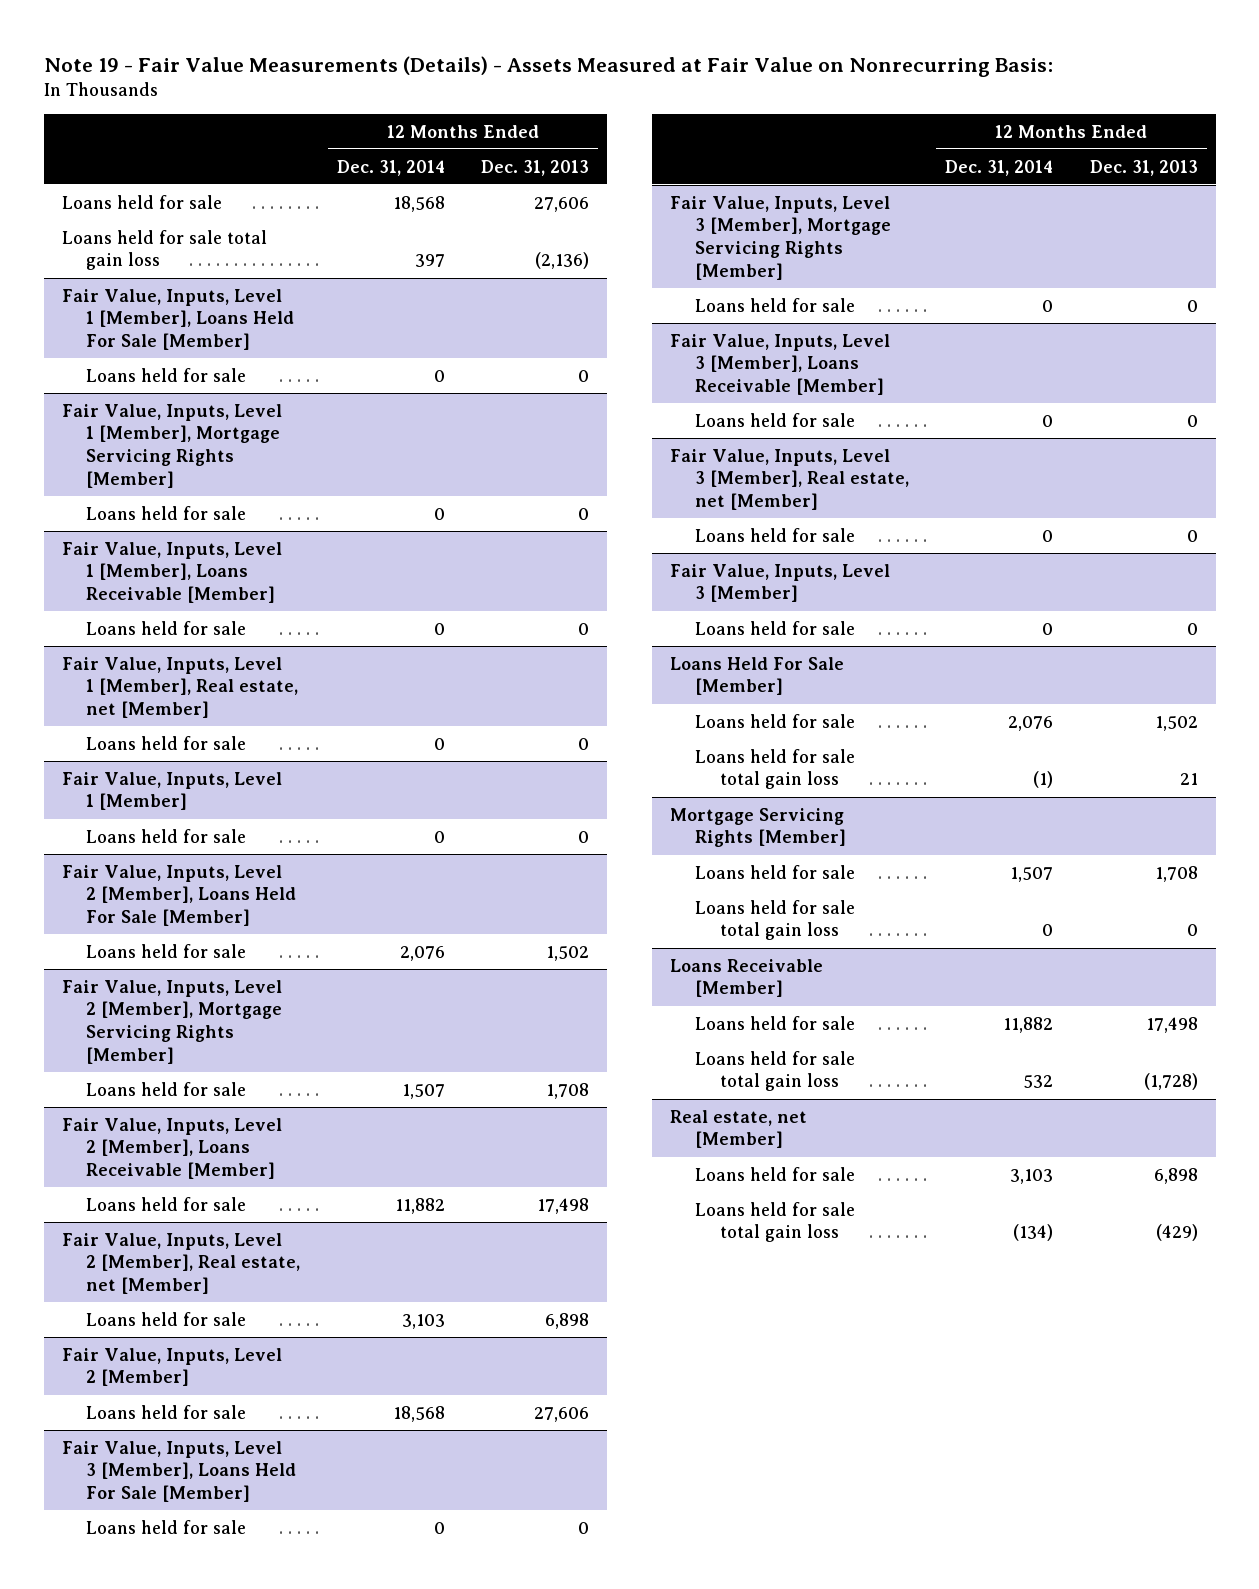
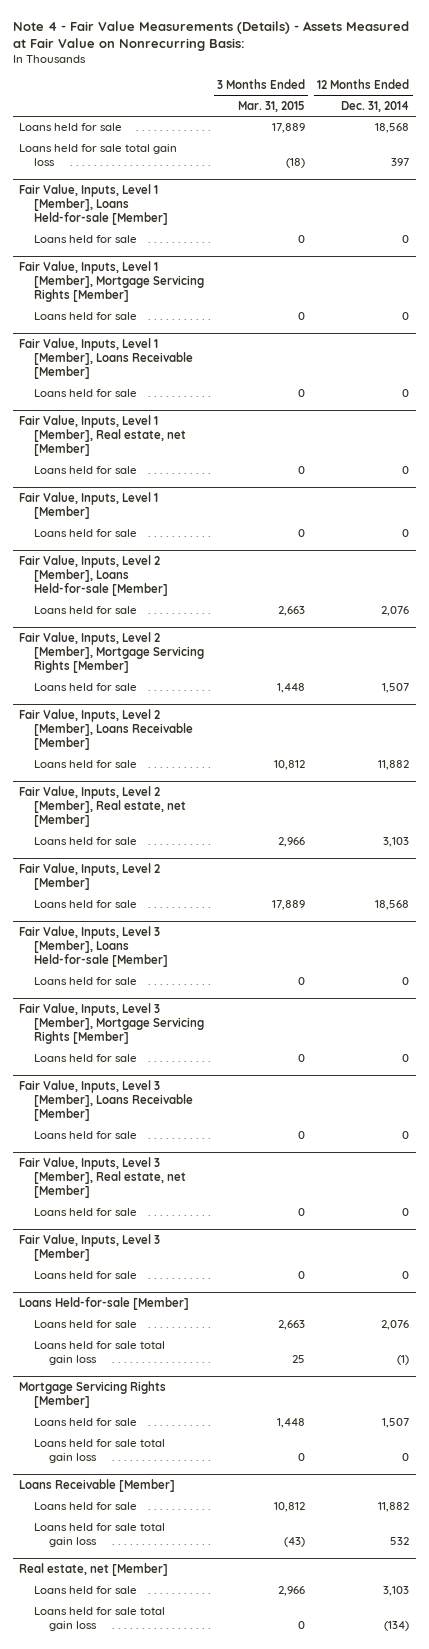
- Note 19 - Fair Value Measurements (Details) - Assets Measured at Fair Value on Nonrecurring Basis:
+ Note 4 - Fair Value Measurements (Details) - Assets Measured at Fair Value on Nonrecurring Basis:
- | 12 Months Ended Dec. 31, 2014 | 12 Months Ended Dec. 31, 2013
+ | 3 Months Ended Mar. 31, 2015 | 12 Months Ended Dec. 31, 2014
- Fair Value, Inputs, Level 1 [Member], Loans Held For Sale [Member]
+ Fair Value, Inputs, Level 1 [Member], Loans Held-for-sale [Member]
- Fair Value, Inputs, Level 2 [Member], Loans Held For Sale [Member]
+ Fair Value, Inputs, Level 2 [Member], Loans Held-for-sale [Member]
- Fair Value, Inputs, Level 3 [Member], Loans Held For Sale [Member]
+ Fair Value, Inputs, Level 3 [Member], Loans Held-for-sale [Member]
- Loans Held For Sale [Member]
+ Loans Held-for-sale [Member]

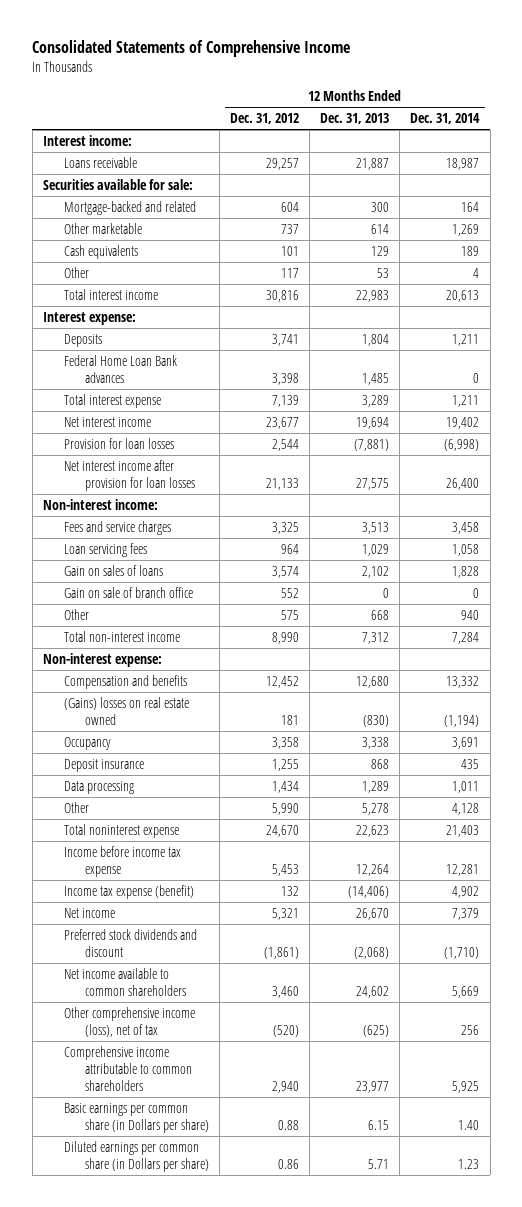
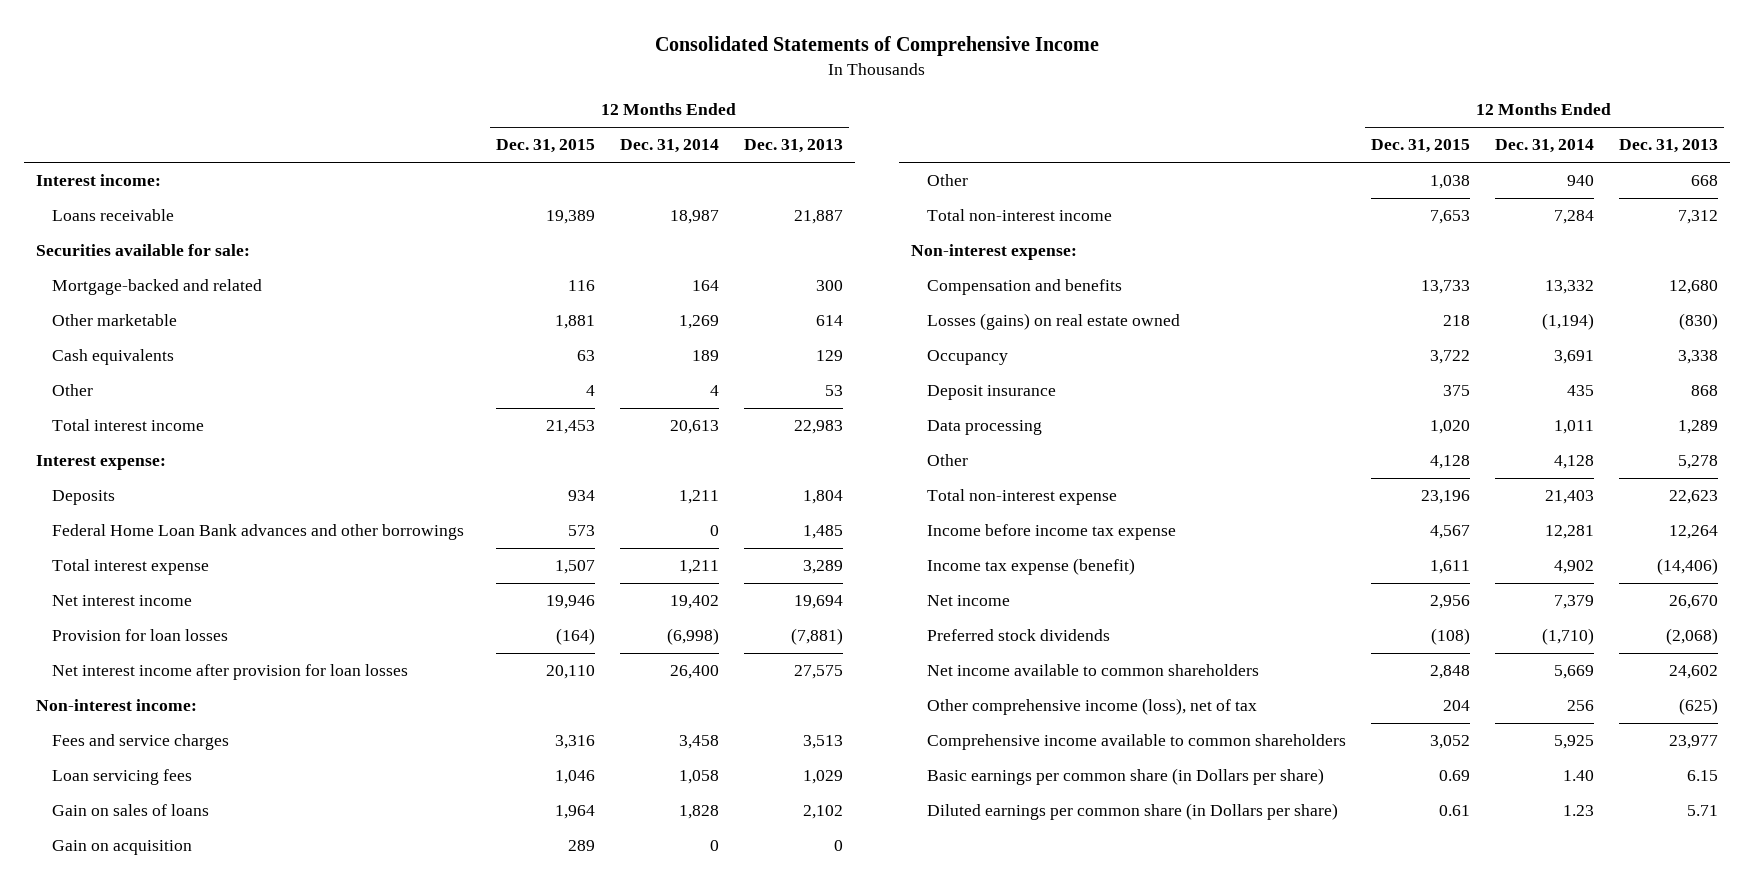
- | 12 Months Ended Dec. 31, 2012 | 12 Months Ended Dec. 31, 2013 | 12 Months Ended Dec. 31, 2014
+ | 12 Months Ended Dec. 31, 2015 | 12 Months Ended Dec. 31, 2014 | 12 Months Ended Dec. 31, 2013
- Federal Home Loan Bank advances | 3,398 | 1,485 | 0
+ Federal Home Loan Bank advances and other borrowings | 573 | 0 | 1,485
- Gain on sale of branch office | 552 | 0 | 0
+ Gain on acquisition | 289 | 0 | 0
- (Gains) losses on real estate owned | 181 | (830) | (1,194)
+ Losses (gains) on real estate owned | 218 | (1,194) | (830)
- Total noninterest expense | 24,670 | 22,623 | 21,403
+ Total non-interest expense | 23,196 | 21,403 | 22,623
- Preferred stock dividends and discount | (1,861) | (2,068) | (1,710)
+ Preferred stock dividends | (108) | (1,710) | (2,068)
- Comprehensive income attributable to common shareholders | 2,940 | 23,977 | 5,925
+ Comprehensive income available to common shareholders | 3,052 | 5,925 | 23,977

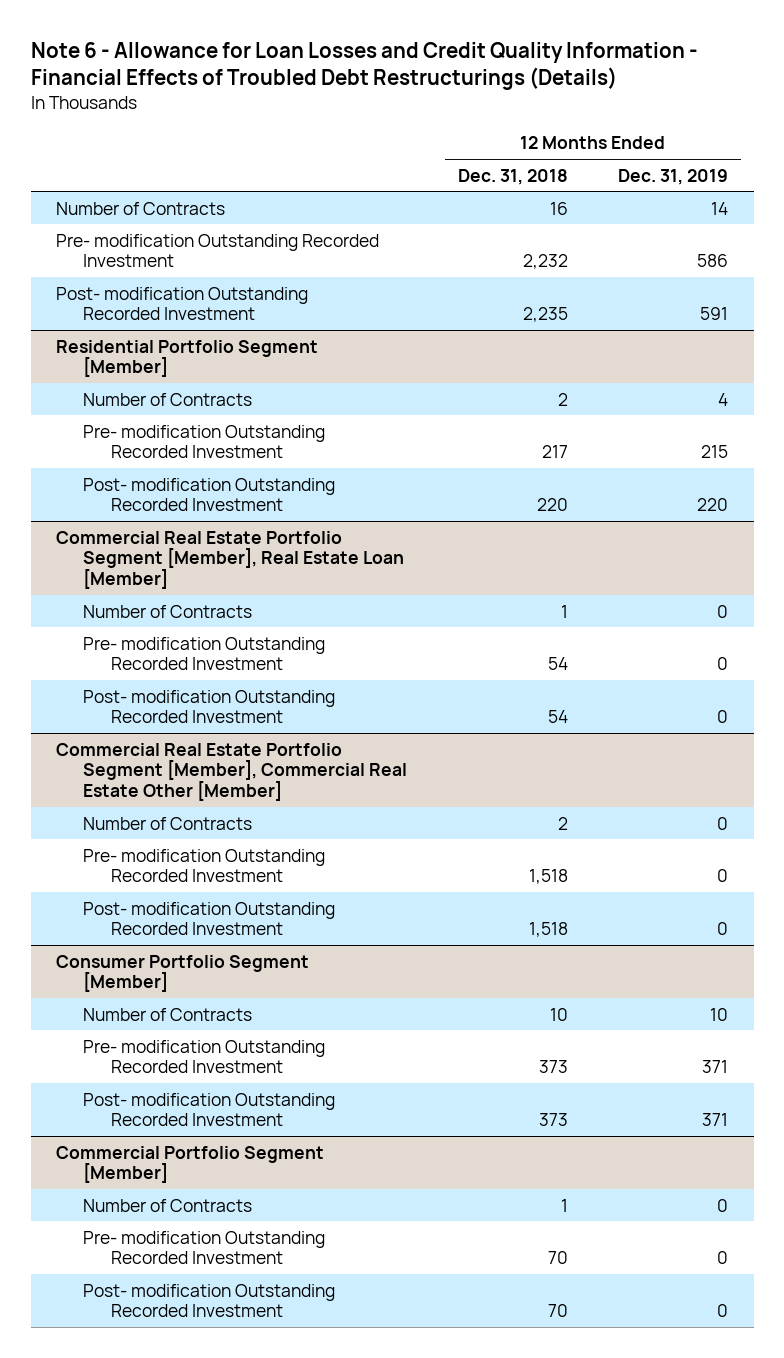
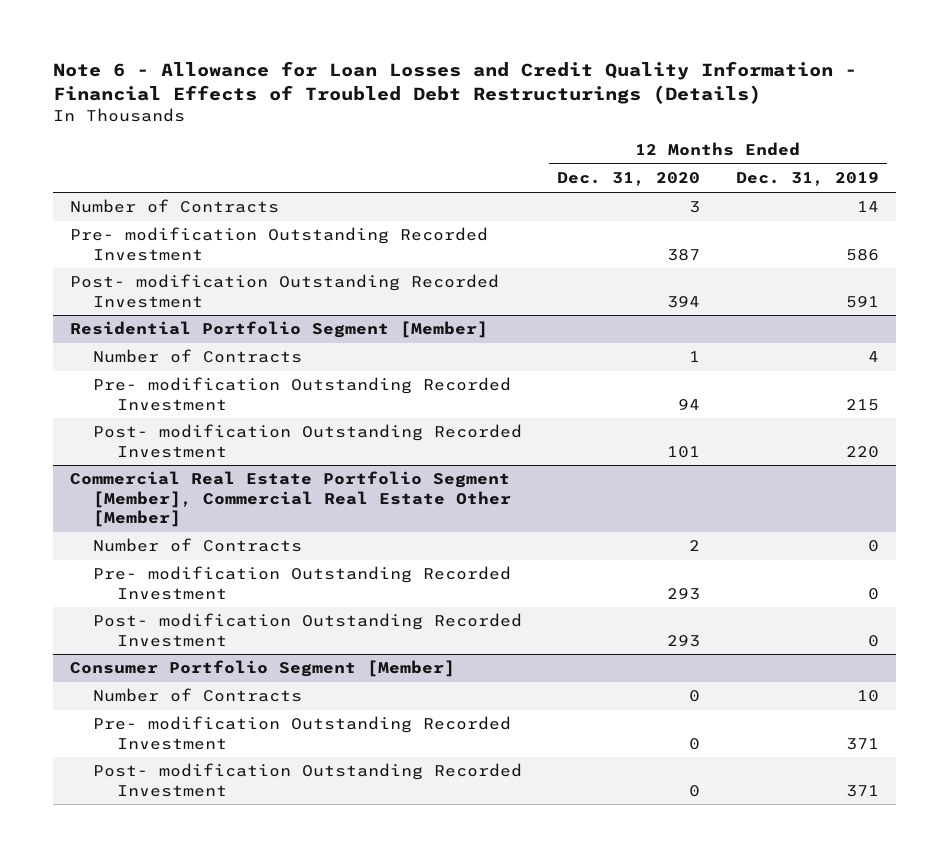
- | 12 Months Ended Dec. 31, 2018 | 12 Months Ended Dec. 31, 2019
+ | 12 Months Ended Dec. 31, 2020 | 12 Months Ended Dec. 31, 2019
- Commercial Real Estate Portfolio Segment [Member], Real Estate Loan [Member]
- Number of Contracts | 1 | 0
- Pre- modification Outstanding Recorded Investment | 54 | 0
- Post- modification Outstanding Recorded Investment | 54 | 0
- Commercial Portfolio Segment [Member]
- Number of Contracts | 1 | 0
- Pre- modification Outstanding Recorded Investment | 70 | 0
- Post- modification Outstanding Recorded Investment | 70 | 0

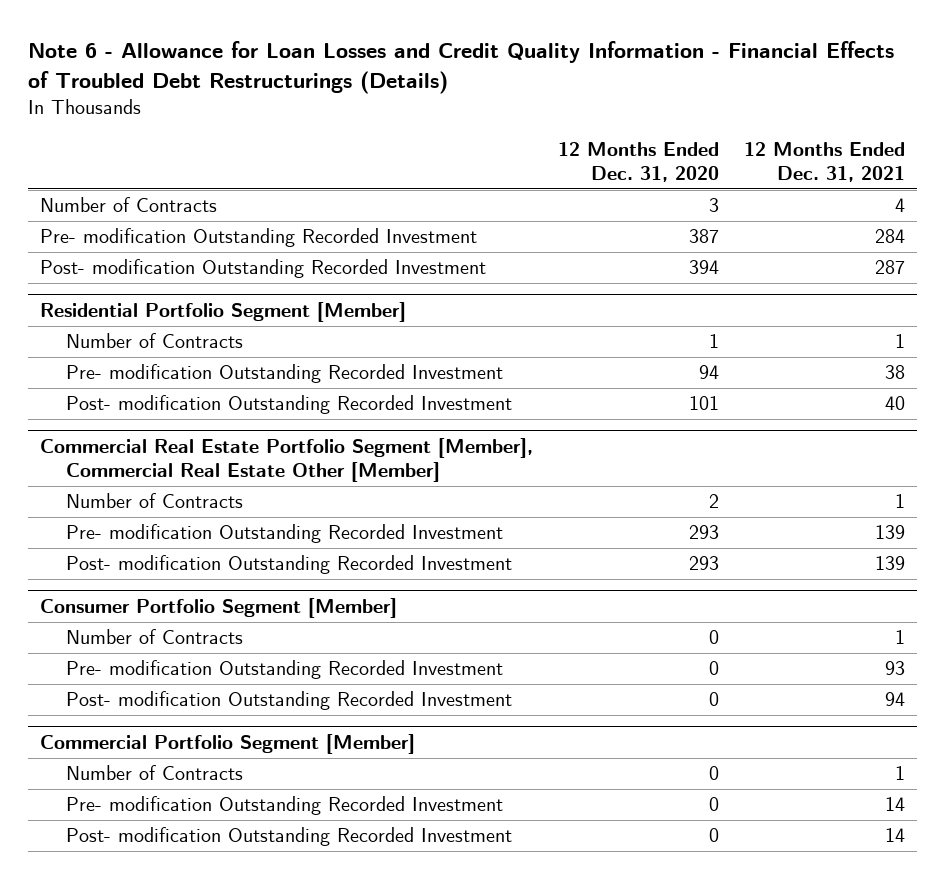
- | 12 Months Ended Dec. 31, 2020 | 12 Months Ended Dec. 31, 2019
+ | 12 Months Ended Dec. 31, 2020 | 12 Months Ended Dec. 31, 2021
+ Commercial Portfolio Segment [Member]
+ Number of Contracts | 0 | 1
+ Pre- modification Outstanding Recorded Investment | 0 | 14
+ Post- modification Outstanding Recorded Investment | 0 | 14

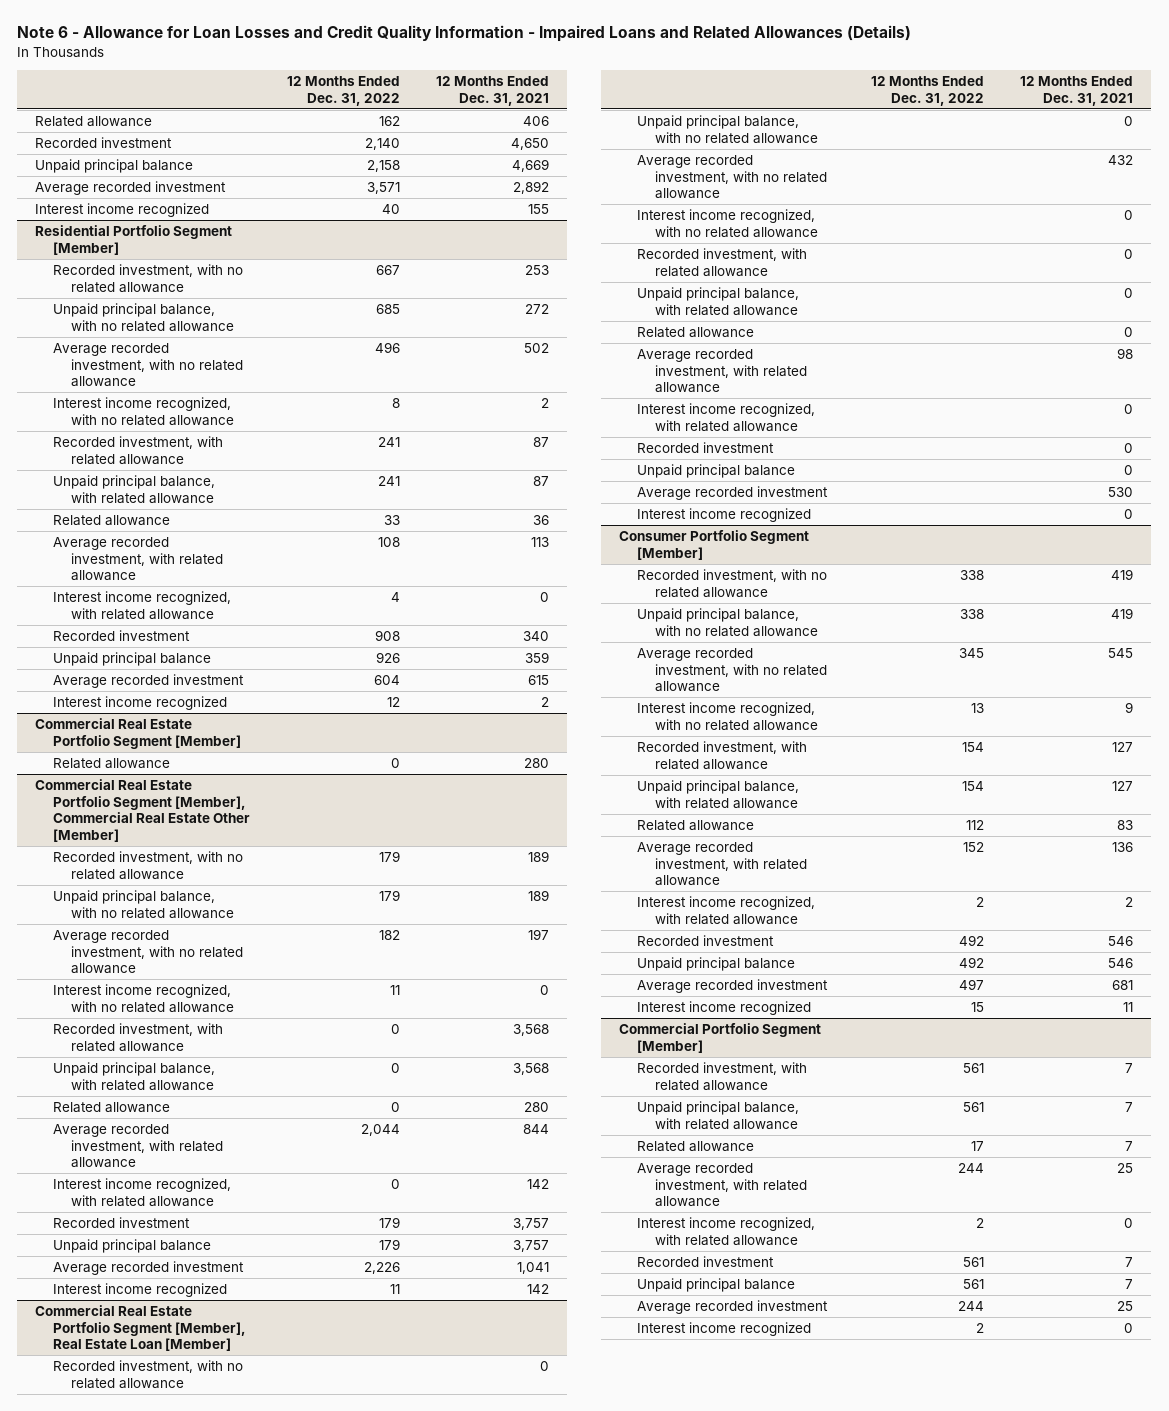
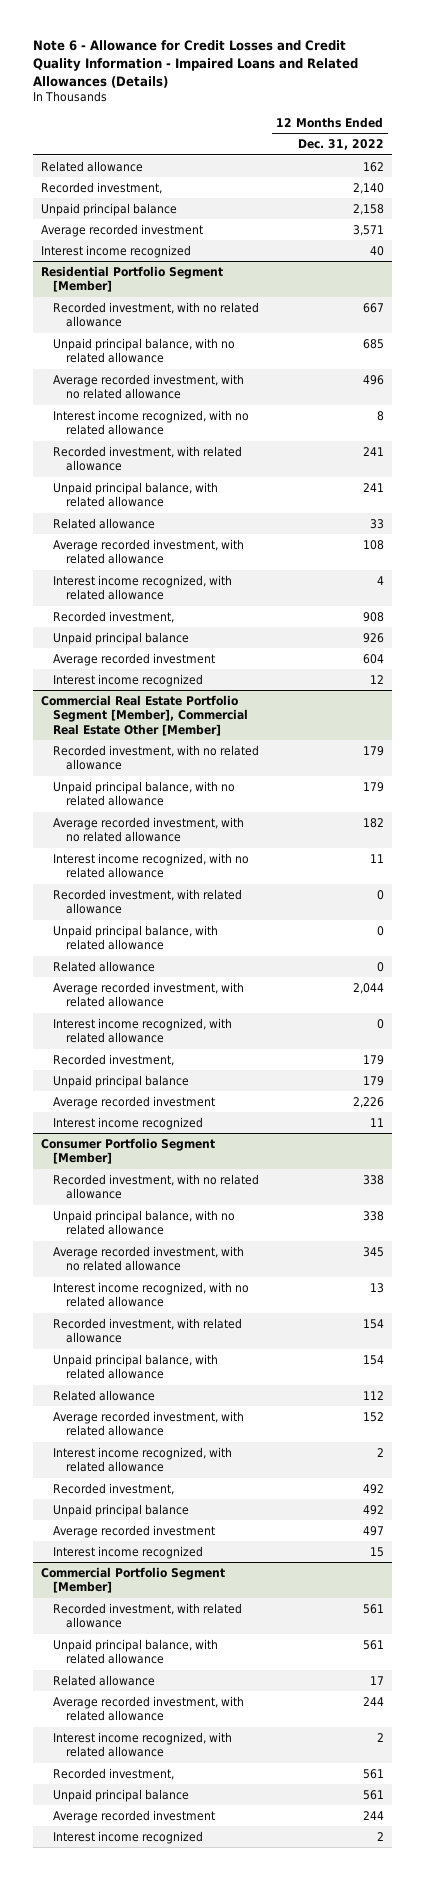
- Note 6 - Allowance for Loan Losses and Credit Quality Information - Impaired Loans and Related Allowances (Details)
+ Note 6 - Allowance for Credit Losses and Credit Quality Information - Impaired Loans and Related Allowances (Details)
- | 12 Months Ended Dec. 31, 2022 | 12 Months Ended Dec. 31, 2021
+ | 12 Months Ended Dec. 31, 2022
- Recorded investment | 2,140 | 4,650
+ Recorded investment, | 2,140
@ Residential Portfolio Segment [Member]
- Recorded investment | 908 | 340
+ Recorded investment, | 908
- Commercial Real Estate Portfolio Segment [Member]
- Related allowance | 0 | 280
@ Commercial Real Estate Portfolio Segment [Member], Commercial Real Estate Other [Member]
- Recorded investment | 179 | 3,757
+ Recorded investment, | 179
- Commercial Real Estate Portfolio Segment [Member], Real Estate Loan [Member]
- Recorded investment, with no related allowance | | 0
- Unpaid principal balance, with no related allowance | | 0
- Average recorded investment, with no related allowance | | 432
- Interest income recognized, with no related allowance | | 0
- Recorded investment, with related allowance | | 0
- Unpaid principal balance, with related allowance | | 0
- Related allowance | | 0
- Average recorded investment, with related allowance | | 98
- Interest income recognized, with related allowance | | 0
- Recorded investment | | 0
- Unpaid principal balance | | 0
- Average recorded investment | | 530
- Interest income recognized | | 0
@ Consumer Portfolio Segment [Member]
- Recorded investment | 492 | 546
+ Recorded investment, | 492
@ Commercial Portfolio Segment [Member]
- Recorded investment | 561 | 7
+ Recorded investment, | 561

